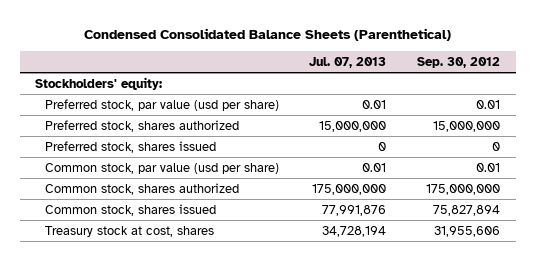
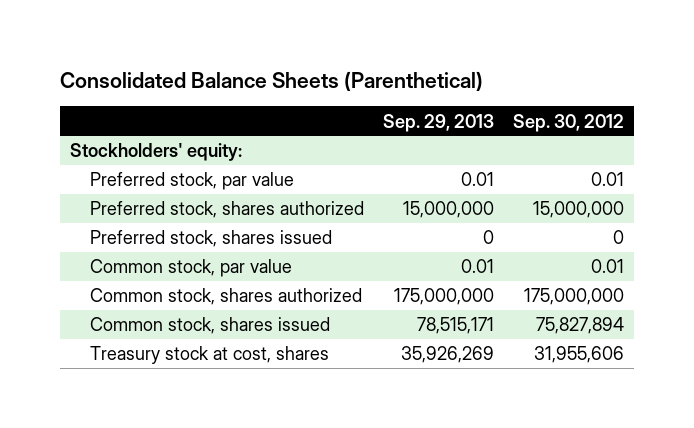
- Condensed Consolidated Balance Sheets (Parenthetical)
+ Consolidated Balance Sheets (Parenthetical)
- | Jul. 07, 2013 | Sep. 30, 2012
+ | Sep. 29, 2013 | Sep. 30, 2012
- Preferred stock, par value (usd per share) | 0.01 | 0.01
+ Preferred stock, par value | 0.01 | 0.01
- Common stock, par value (usd per share) | 0.01 | 0.01
+ Common stock, par value | 0.01 | 0.01

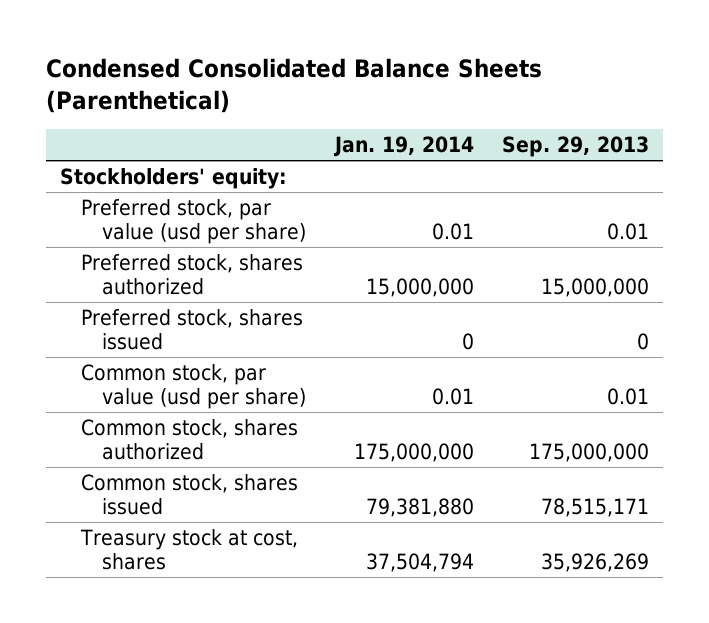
- Consolidated Balance Sheets (Parenthetical)
+ Condensed Consolidated Balance Sheets (Parenthetical)
- | Sep. 29, 2013 | Sep. 30, 2012
+ | Jan. 19, 2014 | Sep. 29, 2013
- Preferred stock, par value | 0.01 | 0.01
+ Preferred stock, par value (usd per share) | 0.01 | 0.01
- Common stock, par value | 0.01 | 0.01
+ Common stock, par value (usd per share) | 0.01 | 0.01

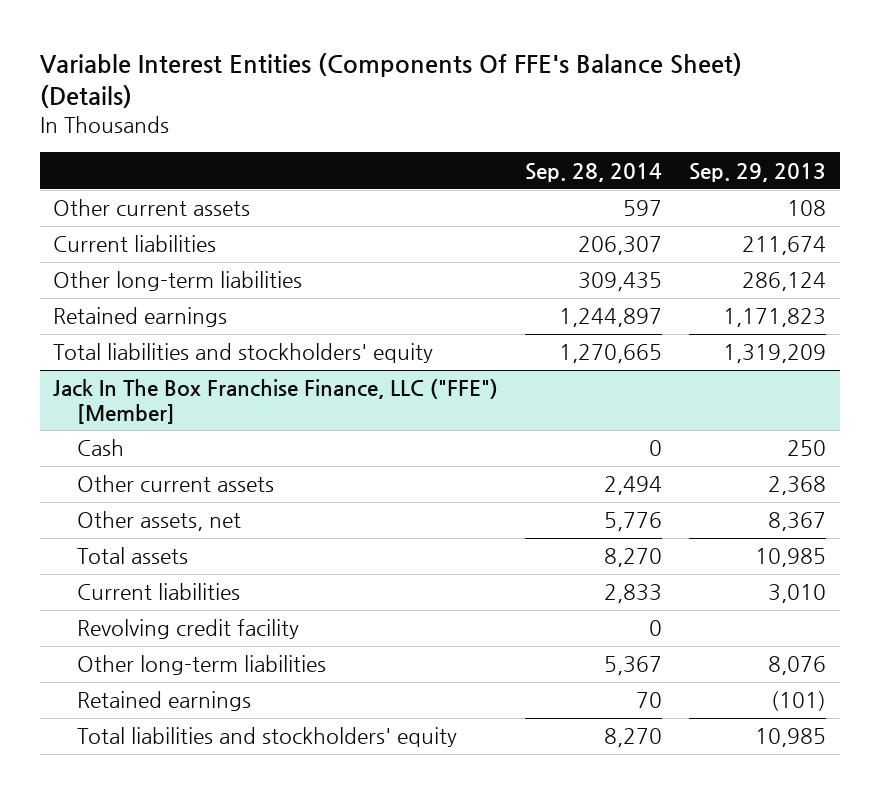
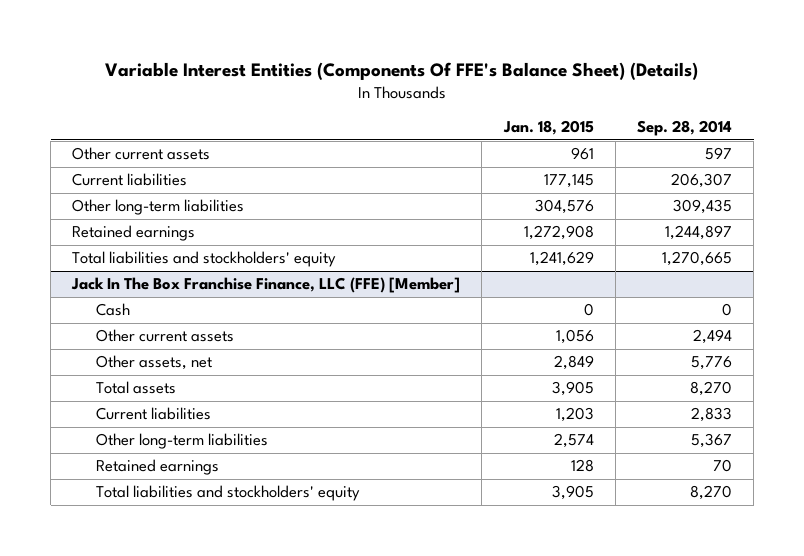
- | Sep. 28, 2014 | Sep. 29, 2013
+ | Jan. 18, 2015 | Sep. 28, 2014
- Jack In The Box Franchise Finance, LLC ("FFE") [Member]
+ Jack In The Box Franchise Finance, LLC (FFE) [Member]
- Revolving credit facility | 0 |

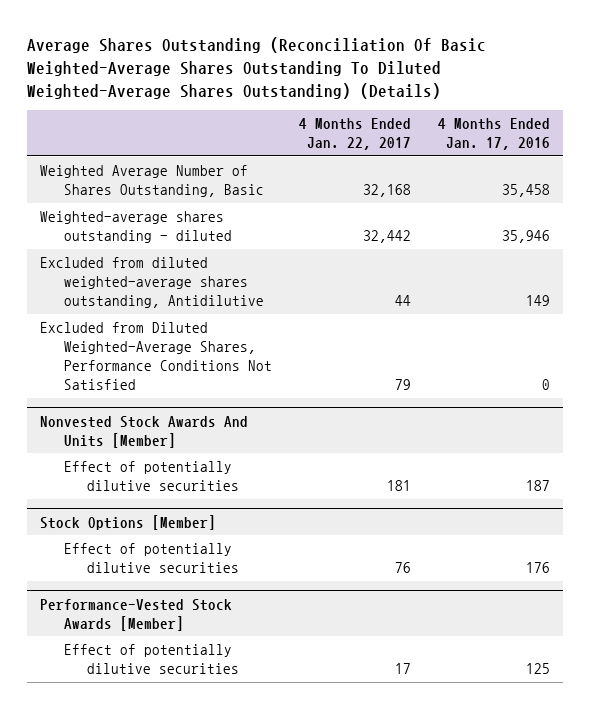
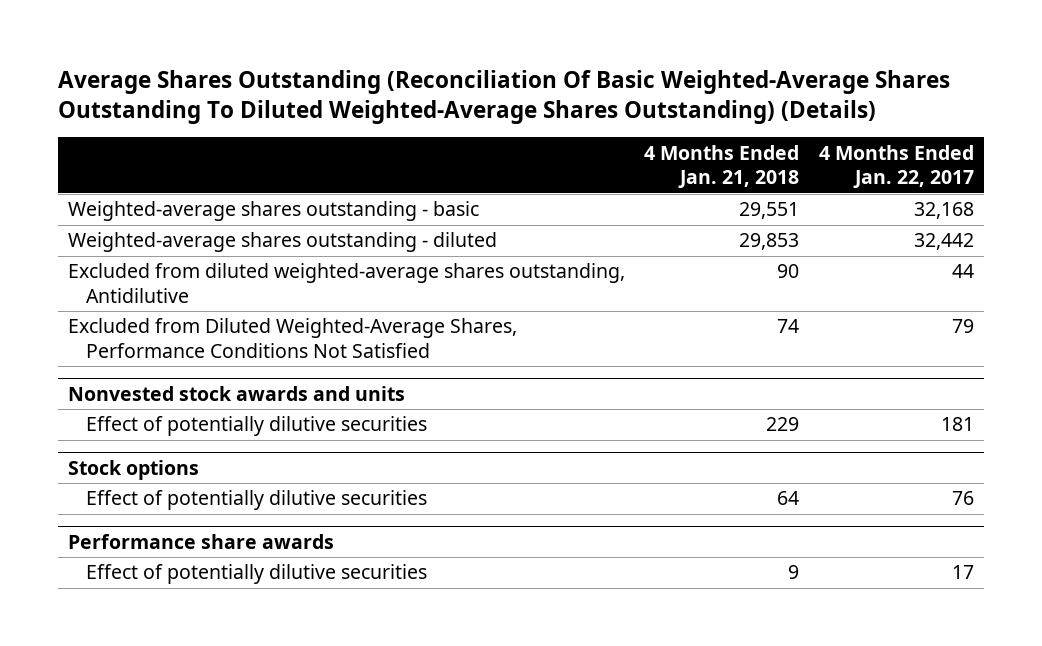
- | 4 Months Ended Jan. 22, 2017 | 4 Months Ended Jan. 17, 2016
+ | 4 Months Ended Jan. 21, 2018 | 4 Months Ended Jan. 22, 2017
- Weighted Average Number of Shares Outstanding, Basic | 32,168 | 35,458
+ Weighted-average shares outstanding - basic | 29,551 | 32,168
- Nonvested Stock Awards And Units [Member]
+ Nonvested stock awards and units
- Stock Options [Member]
+ Stock options
- Performance-Vested Stock Awards [Member]
+ Performance share awards

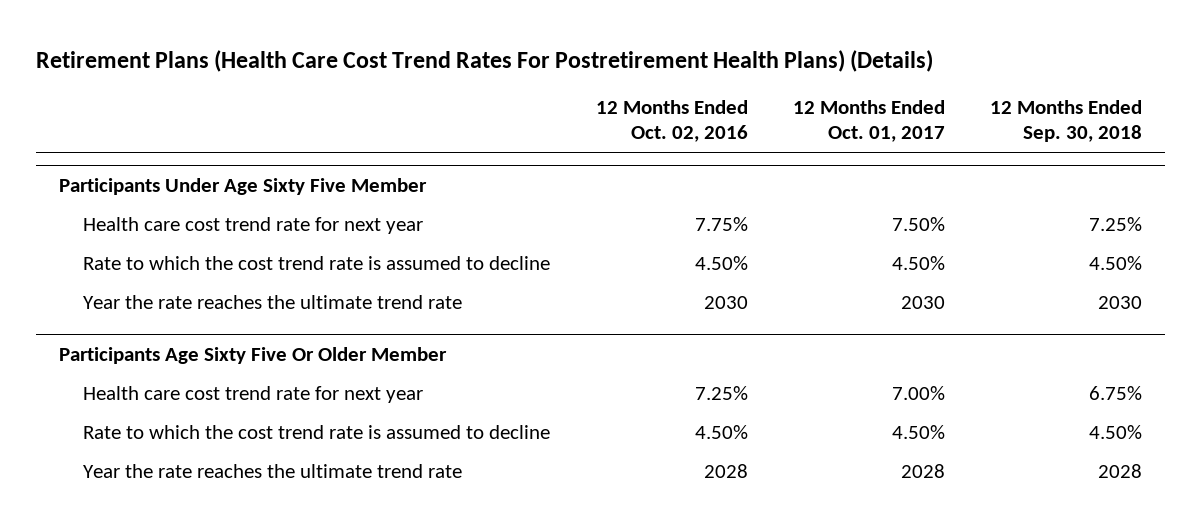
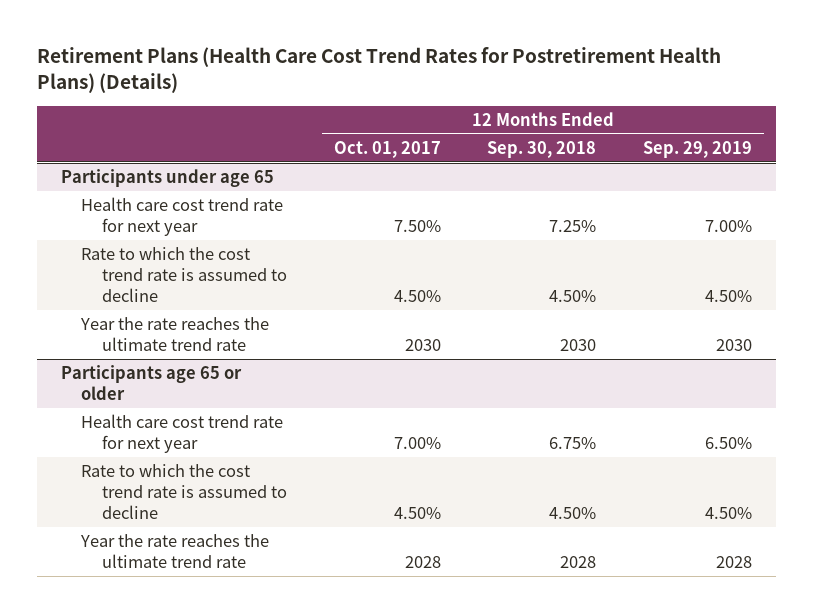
- Retirement Plans (Health Care Cost Trend Rates For Postretirement Health Plans) (Details)
+ Retirement Plans (Health Care Cost Trend Rates for Postretirement Health Plans) (Details)
- | 12 Months Ended Oct. 02, 2016 | 12 Months Ended Oct. 01, 2017 | 12 Months Ended Sep. 30, 2018
+ | 12 Months Ended Oct. 01, 2017 | 12 Months Ended Sep. 30, 2018 | 12 Months Ended Sep. 29, 2019
- Participants Under Age Sixty Five Member
+ Participants under age 65
- Participants Age Sixty Five Or Older Member
+ Participants age 65 or older

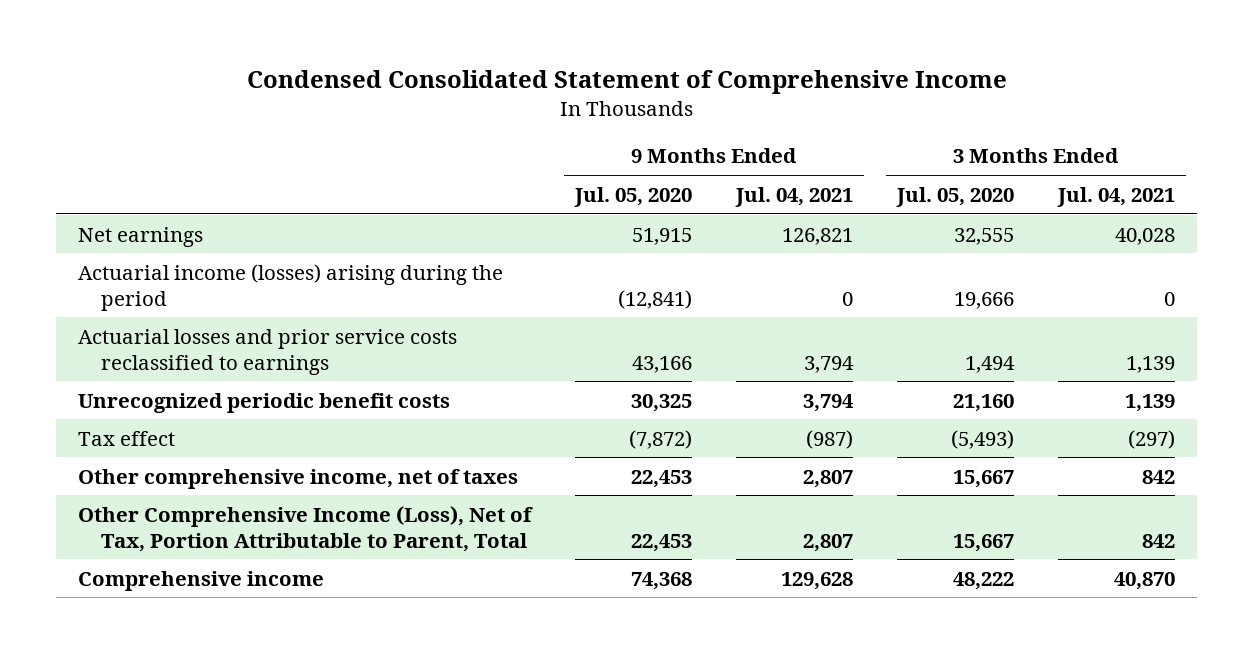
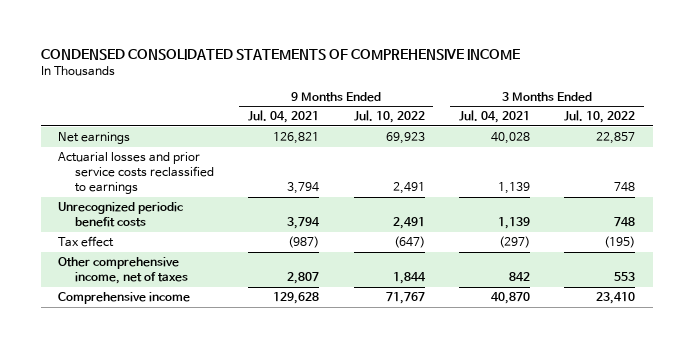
- Condensed Consolidated Statement of Comprehensive Income
+ CONDENSED CONSOLIDATED STATEMENTS OF COMPREHENSIVE INCOME
- | 9 Months Ended Jul. 05, 2020 | 9 Months Ended Jul. 04, 2021 | 3 Months Ended Jul. 05, 2020 | 3 Months Ended Jul. 04, 2021
+ | 9 Months Ended Jul. 04, 2021 | 9 Months Ended Jul. 10, 2022 | 3 Months Ended Jul. 04, 2021 | 3 Months Ended Jul. 10, 2022
- Actuarial income (losses) arising during the period | (12,841) | 0 | 19,666 | 0
- Other Comprehensive Income (Loss), Net of Tax, Portion Attributable to Parent, Total | 22,453 | 2,807 | 15,667 | 842

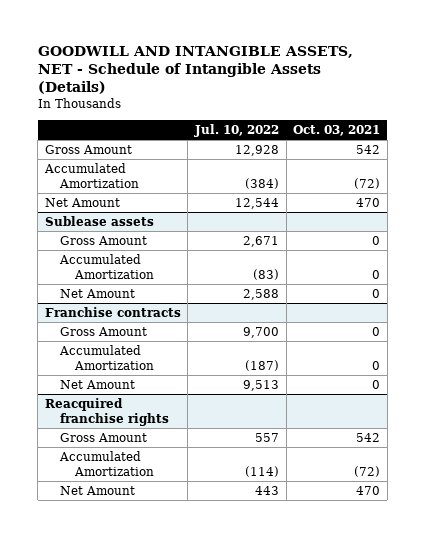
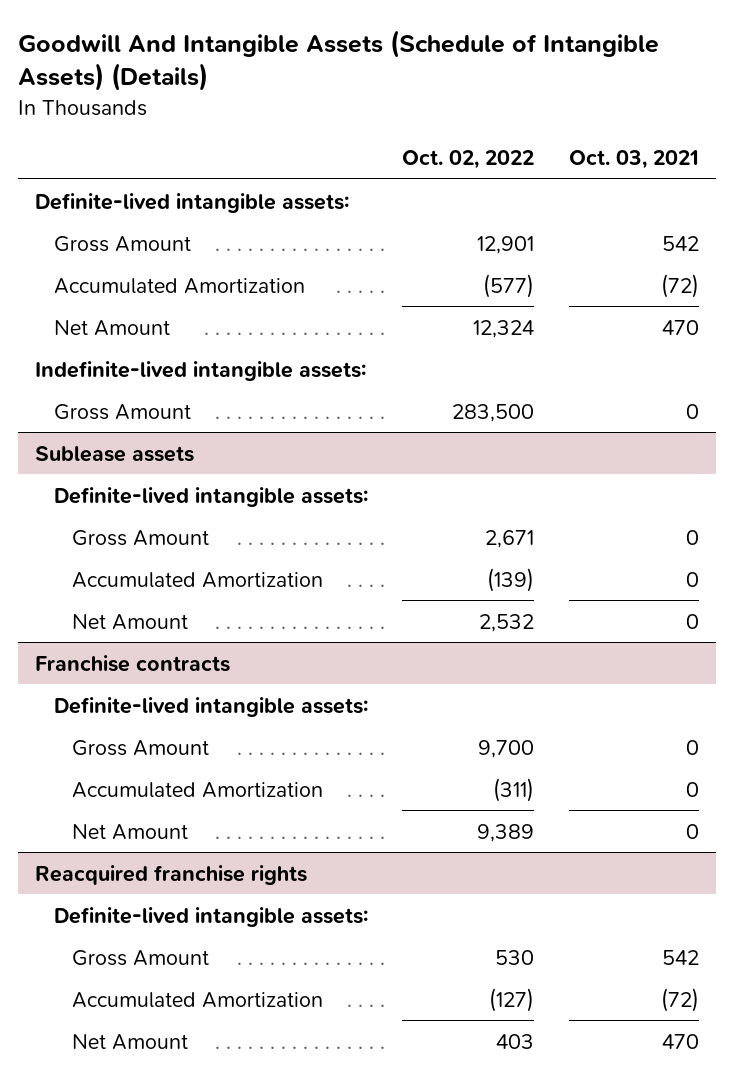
- GOODWILL AND INTANGIBLE ASSETS, NET - Schedule of Intangible Assets (Details)
+ Goodwill And Intangible Assets (Schedule of Intangible Assets) (Details)
- | Jul. 10, 2022 | Oct. 03, 2021
+ | Oct. 02, 2022 | Oct. 03, 2021
+ Definite-lived intangible assets:
+ Indefinite-lived intangible assets:
+ Gross Amount | 283,500 | 0
@ Sublease assets
+ Definite-lived intangible assets:
@ Franchise contracts
+ Definite-lived intangible assets:
@ Reacquired franchise rights
+ Definite-lived intangible assets:

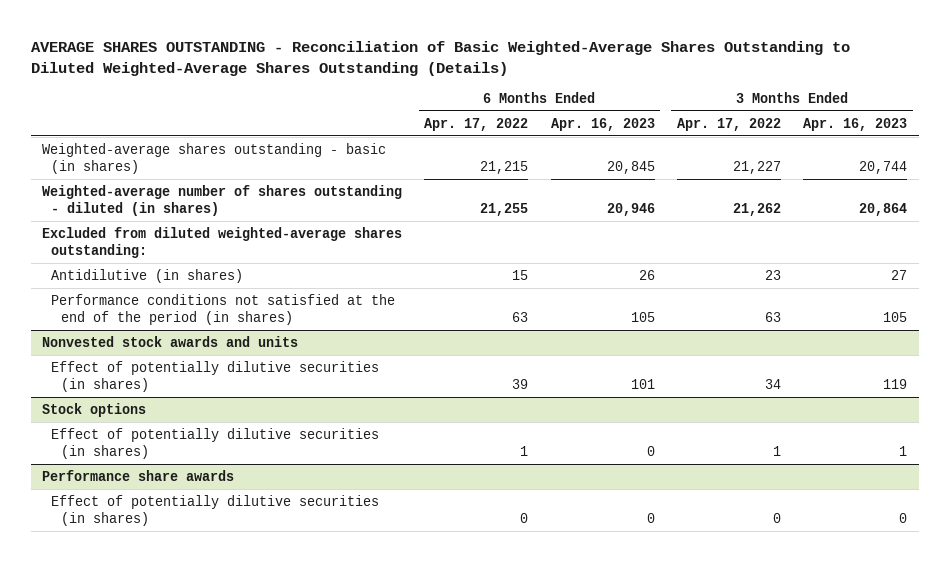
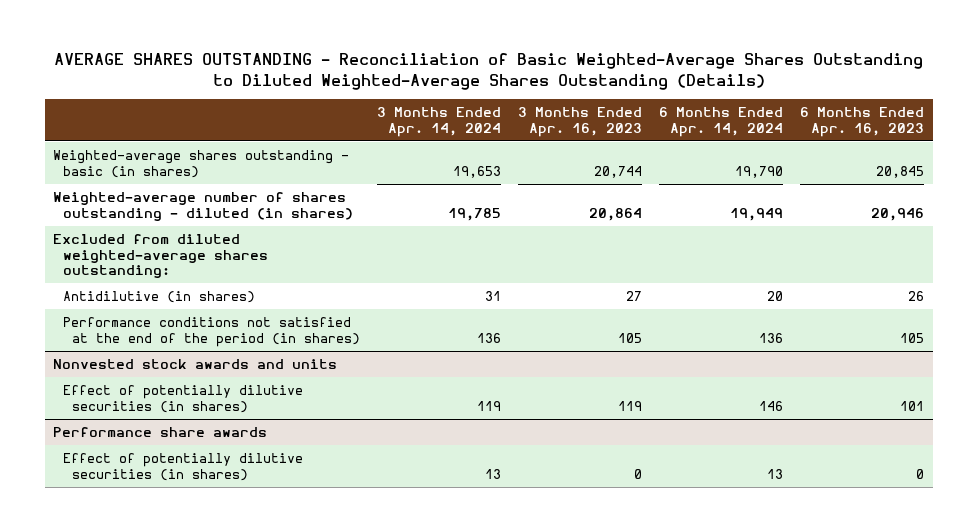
- | 6 Months Ended Apr. 17, 2022 | 6 Months Ended Apr. 16, 2023 | 3 Months Ended Apr. 17, 2022 | 3 Months Ended Apr. 16, 2023
+ | 3 Months Ended Apr. 14, 2024 | 3 Months Ended Apr. 16, 2023 | 6 Months Ended Apr. 14, 2024 | 6 Months Ended Apr. 16, 2023
- Stock options
- Effect of potentially dilutive securities (in shares) | 1 | 0 | 1 | 1

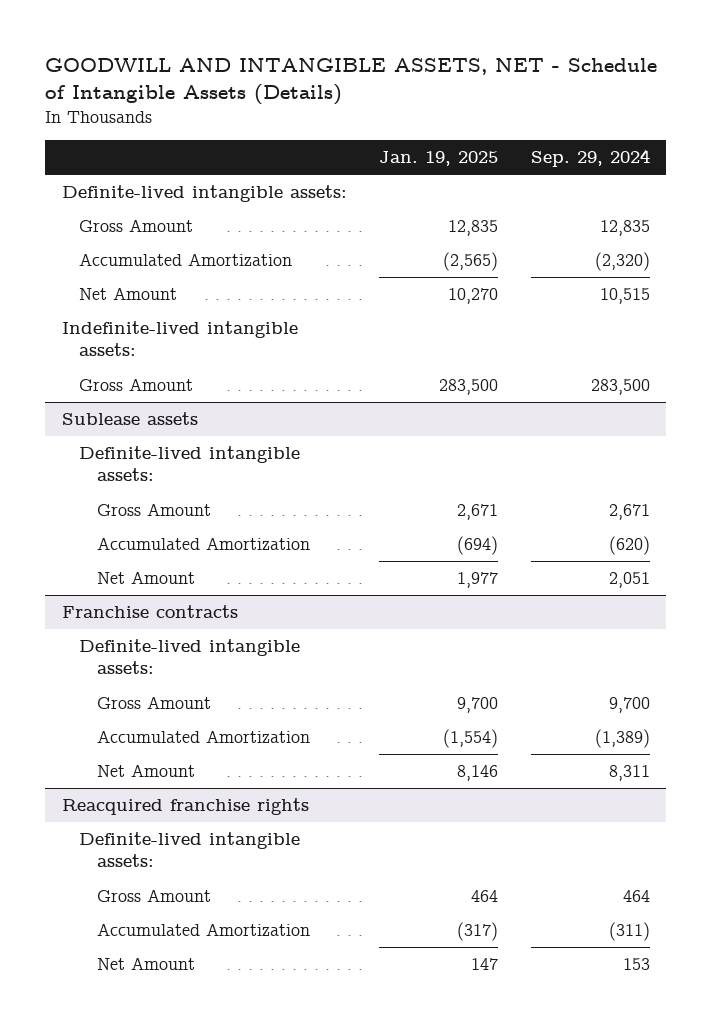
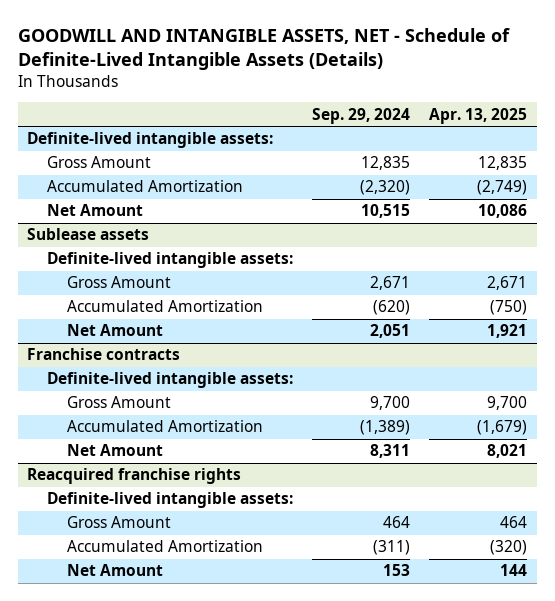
- GOODWILL AND INTANGIBLE ASSETS, NET - Schedule of Intangible Assets (Details)
+ GOODWILL AND INTANGIBLE ASSETS, NET - Schedule of Definite-Lived Intangible Assets (Details)
- | Jan. 19, 2025 | Sep. 29, 2024
+ | Sep. 29, 2024 | Apr. 13, 2025
- Indefinite-lived intangible assets:
- Gross Amount | 283,500 | 283,500

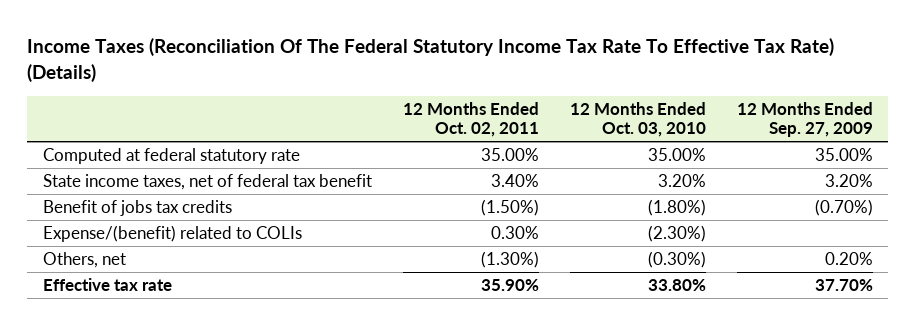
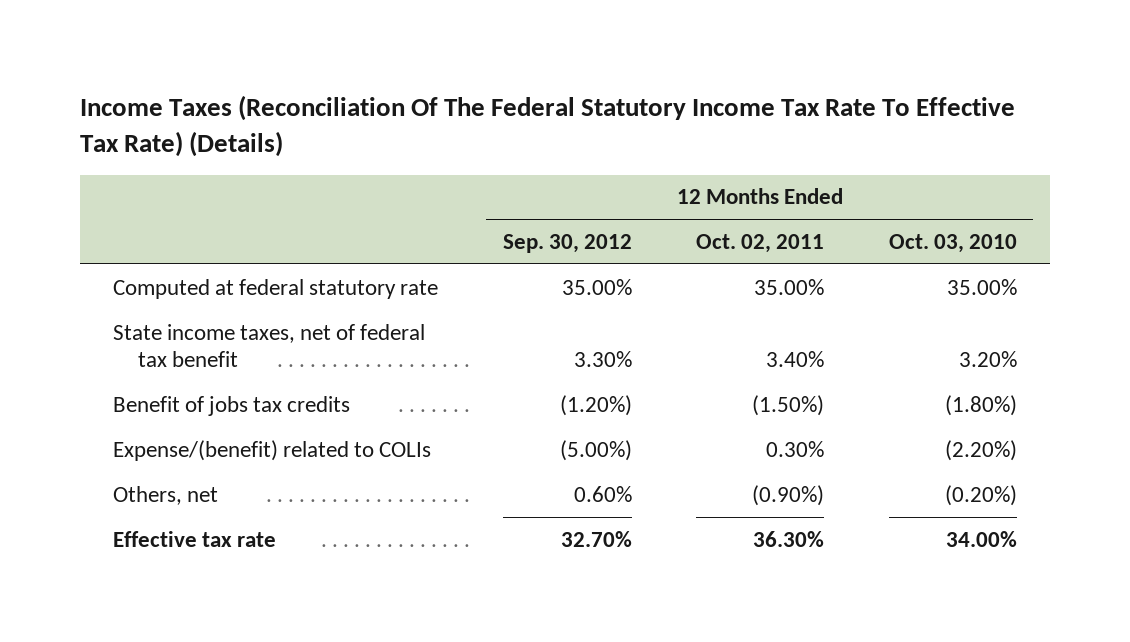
- | 12 Months Ended Oct. 02, 2011 | 12 Months Ended Oct. 03, 2010 | 12 Months Ended Sep. 27, 2009
+ | 12 Months Ended Sep. 30, 2012 | 12 Months Ended Oct. 02, 2011 | 12 Months Ended Oct. 03, 2010
- Expense/(benefit) related to COLIs | 0.30% | (2.30%) |
- Others, net | (1.30%) | (0.30%) | 0.20%
- Effective tax rate | 35.90% | 33.80% | 37.70%
+ Expense/(benefit) related to COLIs | (5.00%) | 0.30% | (2.20%)
+ Others, net | 0.60% | (0.90%) | (0.20%)
+ Effective tax rate | 32.70% | 36.30% | 34.00%

